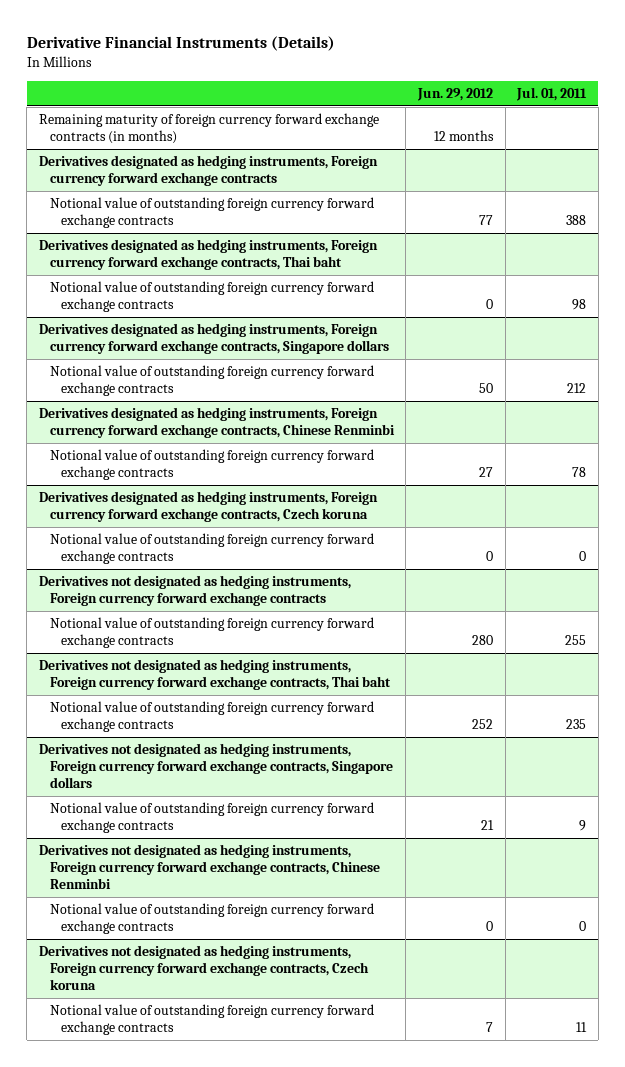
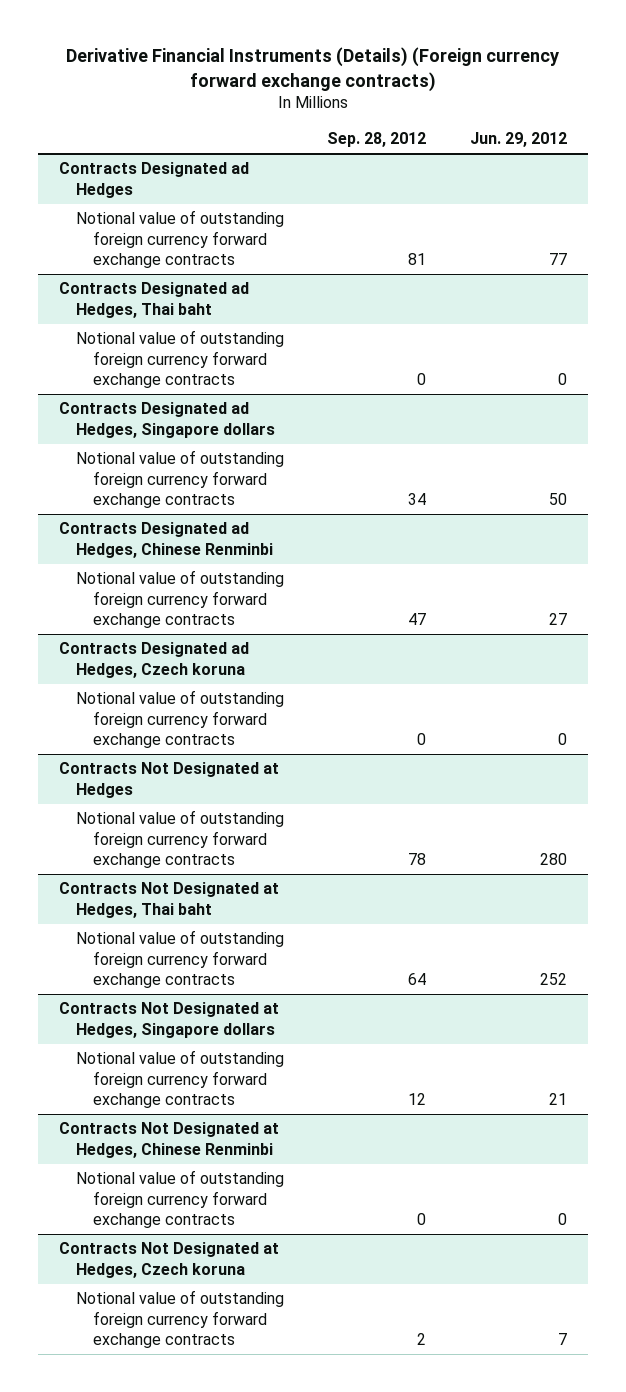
- Derivative Financial Instruments (Details)
+ Derivative Financial Instruments (Details) (Foreign currency forward exchange contracts)
- | Jun. 29, 2012 | Jul. 01, 2011
+ | Sep. 28, 2012 | Jun. 29, 2012
- Remaining maturity of foreign currency forward exchange contracts (in months) | 12 months |
- Derivatives designated as hedging instruments, Foreign currency forward exchange contracts
+ Contracts Designated ad Hedges
- Derivatives designated as hedging instruments, Foreign currency forward exchange contracts, Thai baht
+ Contracts Designated ad Hedges, Thai baht
- Derivatives designated as hedging instruments, Foreign currency forward exchange contracts, Singapore dollars
+ Contracts Designated ad Hedges, Singapore dollars
- Derivatives designated as hedging instruments, Foreign currency forward exchange contracts, Chinese Renminbi
+ Contracts Designated ad Hedges, Chinese Renminbi
- Derivatives designated as hedging instruments, Foreign currency forward exchange contracts, Czech koruna
+ Contracts Designated ad Hedges, Czech koruna
- Derivatives not designated as hedging instruments, Foreign currency forward exchange contracts
+ Contracts Not Designated at Hedges
- Derivatives not designated as hedging instruments, Foreign currency forward exchange contracts, Thai baht
+ Contracts Not Designated at Hedges, Thai baht
- Derivatives not designated as hedging instruments, Foreign currency forward exchange contracts, Singapore dollars
+ Contracts Not Designated at Hedges, Singapore dollars
- Derivatives not designated as hedging instruments, Foreign currency forward exchange contracts, Chinese Renminbi
+ Contracts Not Designated at Hedges, Chinese Renminbi
- Derivatives not designated as hedging instruments, Foreign currency forward exchange contracts, Czech koruna
+ Contracts Not Designated at Hedges, Czech koruna

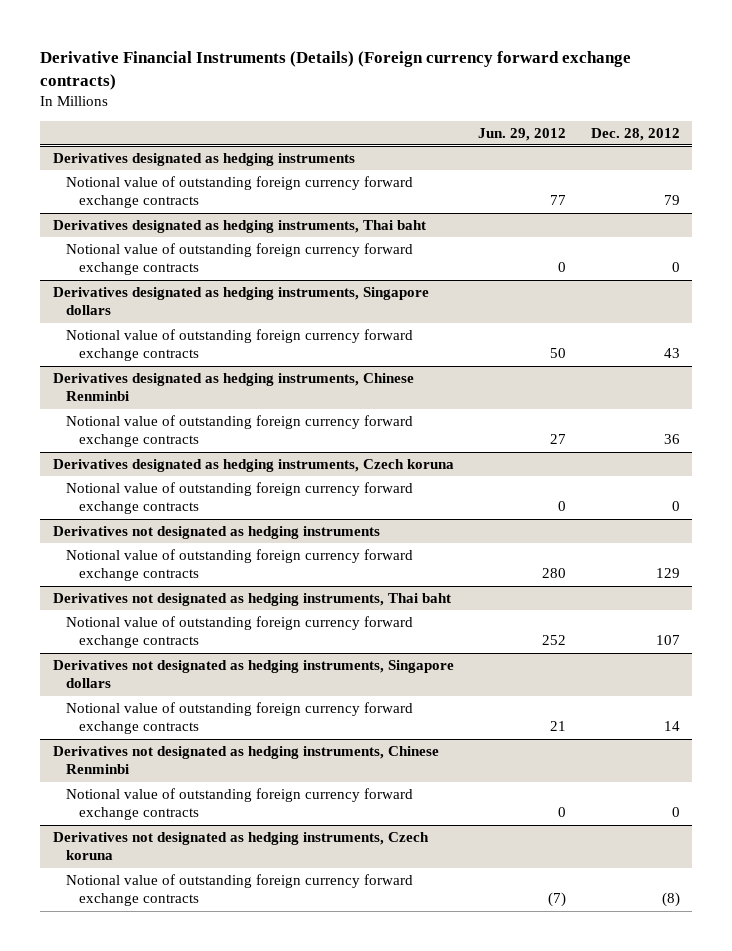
- | Sep. 28, 2012 | Jun. 29, 2012
+ | Jun. 29, 2012 | Dec. 28, 2012
- Contracts Designated ad Hedges
+ Derivatives designated as hedging instruments
- Contracts Designated ad Hedges, Thai baht
+ Derivatives designated as hedging instruments, Thai baht
- Contracts Designated ad Hedges, Singapore dollars
+ Derivatives designated as hedging instruments, Singapore dollars
- Contracts Designated ad Hedges, Chinese Renminbi
+ Derivatives designated as hedging instruments, Chinese Renminbi
- Contracts Designated ad Hedges, Czech koruna
+ Derivatives designated as hedging instruments, Czech koruna
- Contracts Not Designated at Hedges
+ Derivatives not designated as hedging instruments
- Contracts Not Designated at Hedges, Thai baht
+ Derivatives not designated as hedging instruments, Thai baht
- Contracts Not Designated at Hedges, Singapore dollars
+ Derivatives not designated as hedging instruments, Singapore dollars
- Contracts Not Designated at Hedges, Chinese Renminbi
+ Derivatives not designated as hedging instruments, Chinese Renminbi
- Contracts Not Designated at Hedges, Czech koruna
- Notional value of outstanding foreign currency forward exchange contracts | 2 | 7
+ Derivatives not designated as hedging instruments, Czech koruna
+ Notional value of outstanding foreign currency forward exchange contracts | (7) | (8)

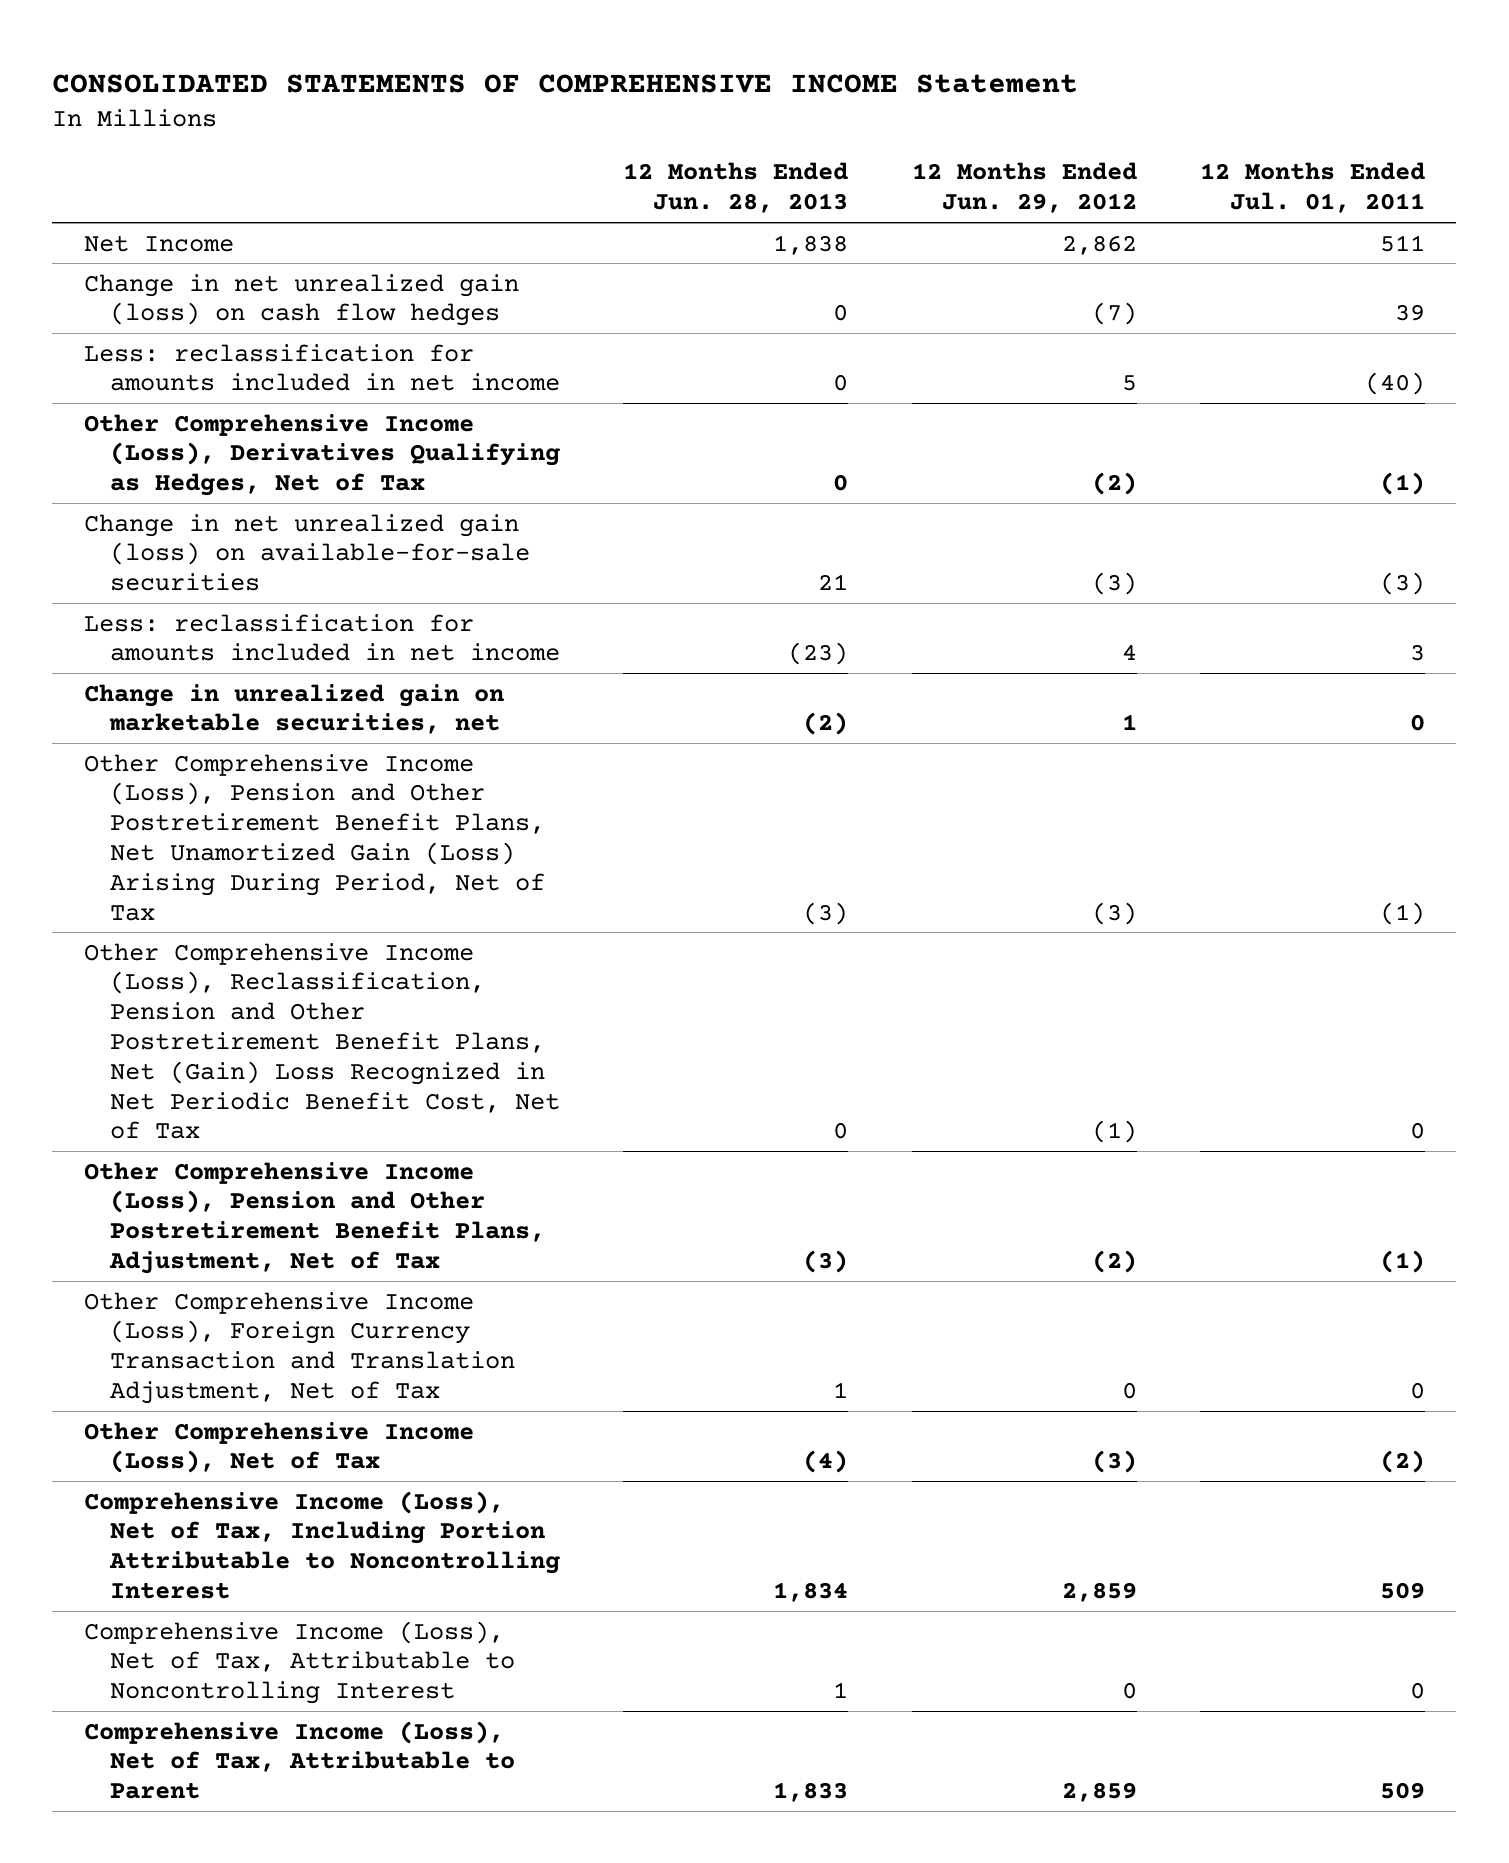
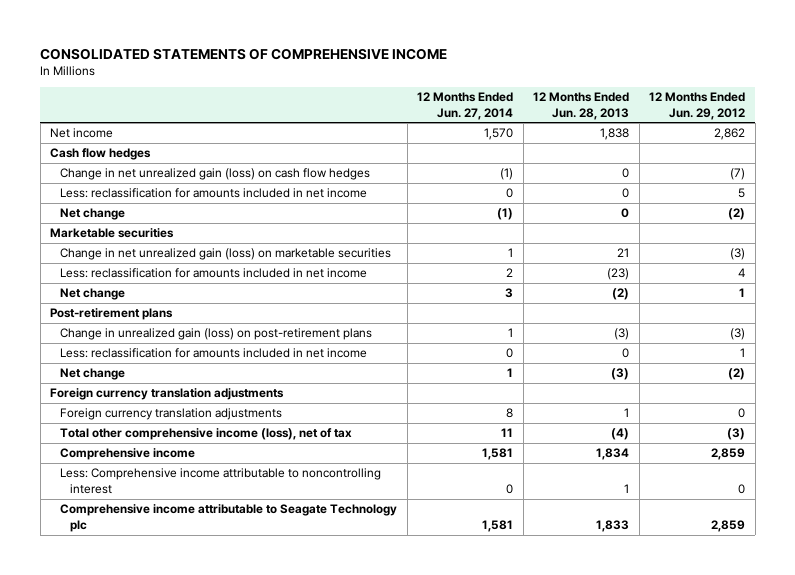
- CONSOLIDATED STATEMENTS OF COMPREHENSIVE INCOME Statement
+ CONSOLIDATED STATEMENTS OF COMPREHENSIVE INCOME
- | 12 Months Ended Jun. 28, 2013 | 12 Months Ended Jun. 29, 2012 | 12 Months Ended Jul. 01, 2011
+ | 12 Months Ended Jun. 27, 2014 | 12 Months Ended Jun. 28, 2013 | 12 Months Ended Jun. 29, 2012
- Net Income | 1,838 | 2,862 | 511
+ Net income | 1,570 | 1,838 | 2,862
+ Cash flow hedges
- Other Comprehensive Income (Loss), Derivatives Qualifying as Hedges, Net of Tax | 0 | (2) | (1)
- Change in net unrealized gain (loss) on available-for-sale securities | 21 | (3) | (3)
+ Net change | (1) | 0 | (2)
+ Marketable securities
+ Change in net unrealized gain (loss) on marketable securities | 1 | 21 | (3)
- Change in unrealized gain on marketable securities, net | (2) | 1 | 0
- Other Comprehensive Income (Loss), Pension and Other Postretirement Benefit Plans, Net Unamortized Gain (Loss) Arising During Period, Net of Tax | (3) | (3) | (1)
- Other Comprehensive Income (Loss), Reclassification, Pension and Other Postretirement Benefit Plans, Net (Gain) Loss Recognized in Net Periodic Benefit Cost, Net of Tax | 0 | (1) | 0
- Other Comprehensive Income (Loss), Pension and Other Postretirement Benefit Plans, Adjustment, Net of Tax | (3) | (2) | (1)
- Other Comprehensive Income (Loss), Foreign Currency Transaction and Translation Adjustment, Net of Tax | 1 | 0 | 0
- Other Comprehensive Income (Loss), Net of Tax | (4) | (3) | (2)
- Comprehensive Income (Loss), Net of Tax, Including Portion Attributable to Noncontrolling Interest | 1,834 | 2,859 | 509
- Comprehensive Income (Loss), Net of Tax, Attributable to Noncontrolling Interest | 1 | 0 | 0
- Comprehensive Income (Loss), Net of Tax, Attributable to Parent | 1,833 | 2,859 | 509
+ Net change | 3 | (2) | 1
+ Post-retirement plans
+ Change in unrealized gain (loss) on post-retirement plans | 1 | (3) | (3)
+ Less: reclassification for amounts included in net income | 0 | 0 | 1
+ Net change | 1 | (3) | (2)
+ Foreign currency translation adjustments
+ Foreign currency translation adjustments | 8 | 1 | 0
+ Total other comprehensive income (loss), net of tax | 11 | (4) | (3)
+ Comprehensive income | 1,581 | 1,834 | 2,859
+ Less: Comprehensive income attributable to noncontrolling interest | 0 | 1 | 0
+ Comprehensive income attributable to Seagate Technology plc | 1,581 | 1,833 | 2,859

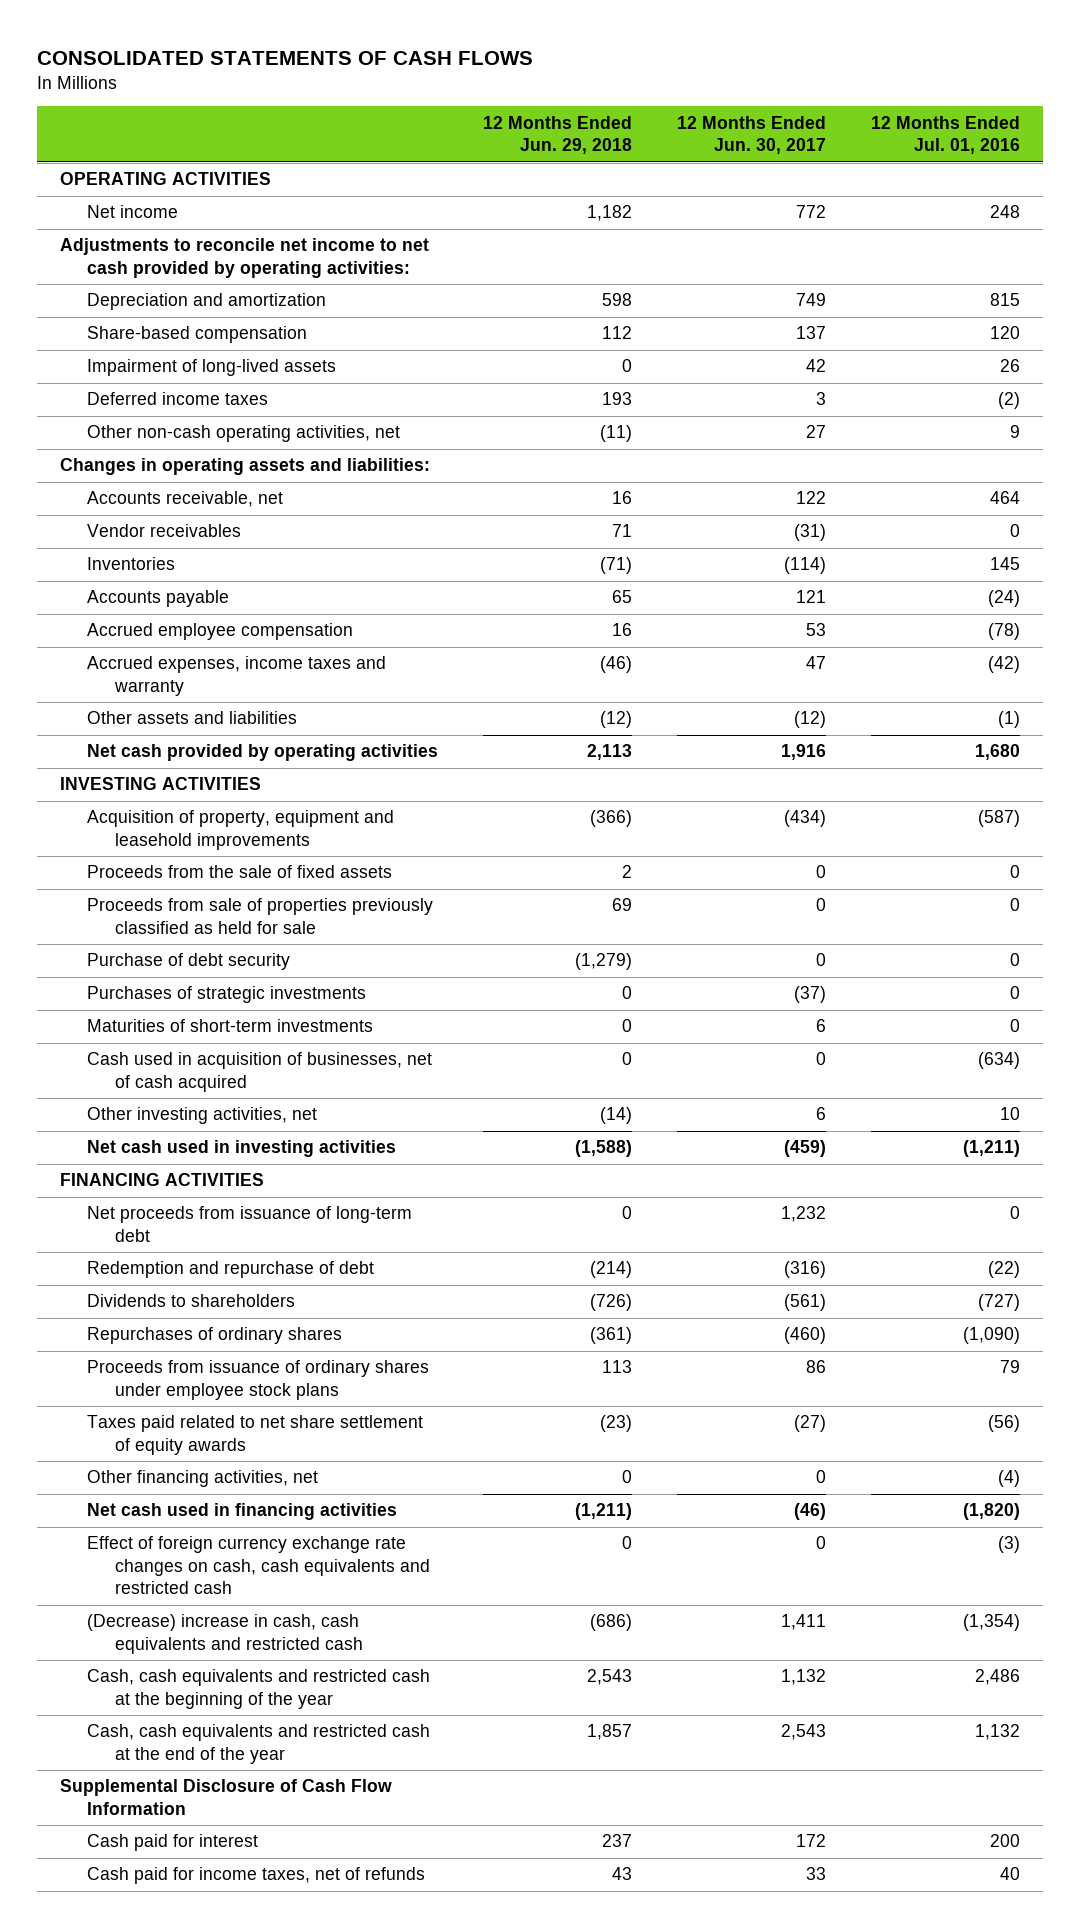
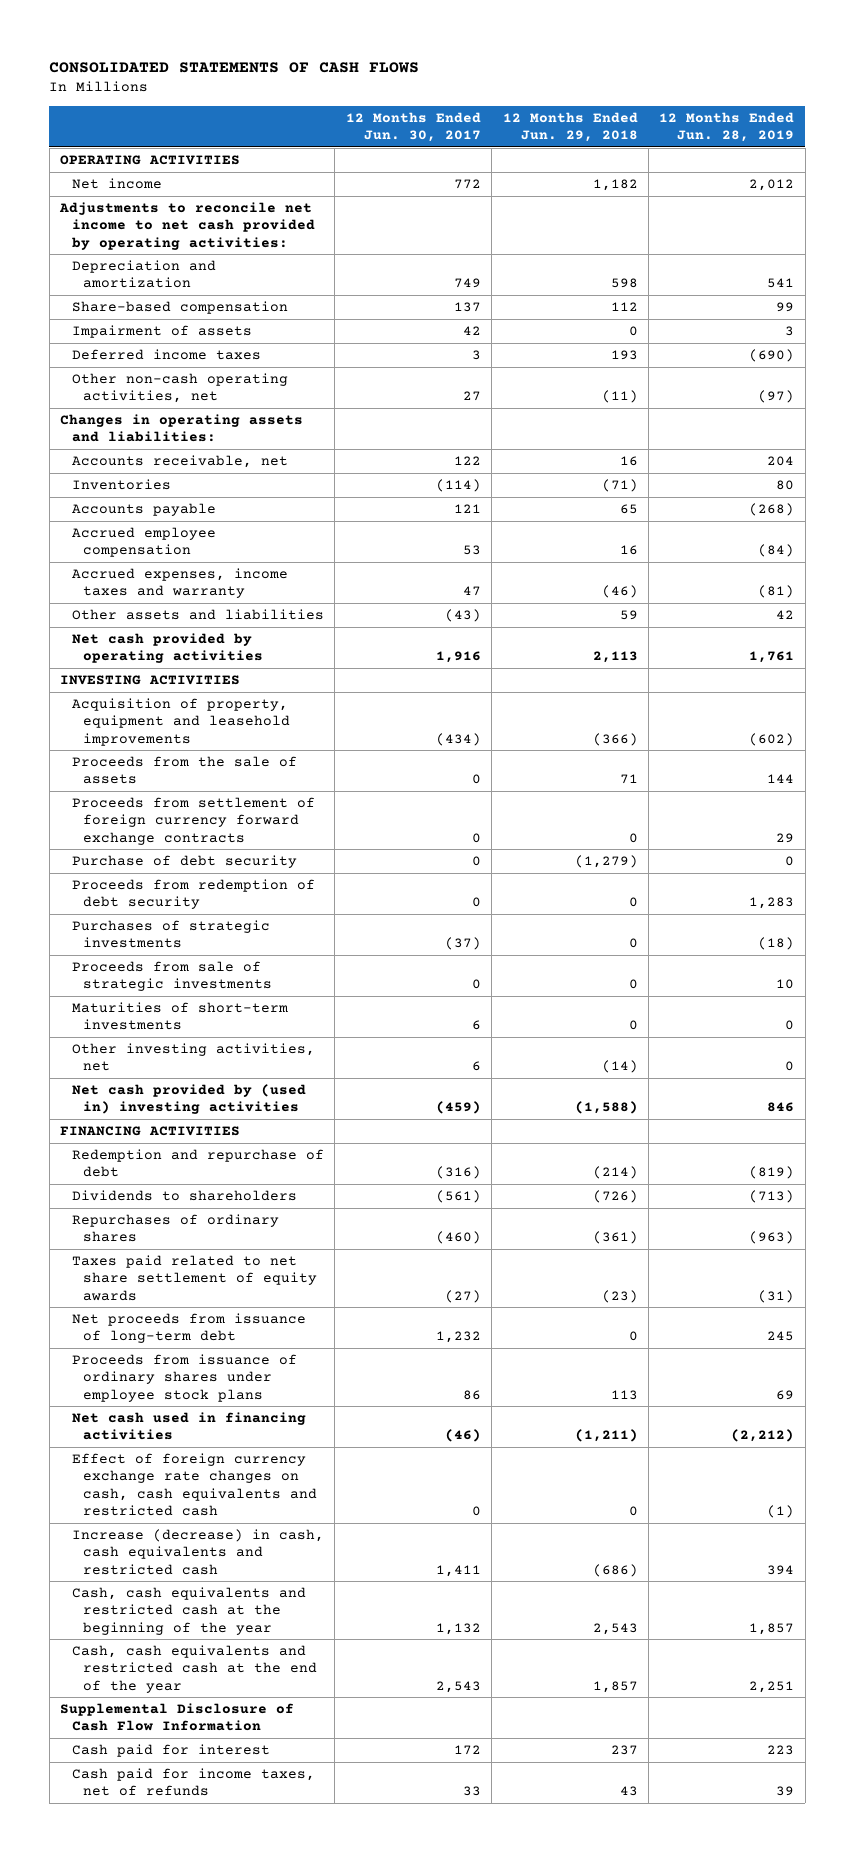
- | 12 Months Ended Jun. 29, 2018 | 12 Months Ended Jun. 30, 2017 | 12 Months Ended Jul. 01, 2016
+ | 12 Months Ended Jun. 30, 2017 | 12 Months Ended Jun. 29, 2018 | 12 Months Ended Jun. 28, 2019
- Impairment of long-lived assets | 0 | 42 | 26
+ Impairment of assets | 42 | 0 | 3
- Vendor receivables | 71 | (31) | 0
- Other assets and liabilities | (12) | (12) | (1)
+ Other assets and liabilities | (43) | 59 | 42
- Proceeds from the sale of fixed assets | 2 | 0 | 0
- Proceeds from sale of properties previously classified as held for sale | 69 | 0 | 0
+ Proceeds from the sale of assets | 0 | 71 | 144
+ Proceeds from settlement of foreign currency forward exchange contracts | 0 | 0 | 29
+ Proceeds from redemption of debt security | 0 | 0 | 1,283
+ Proceeds from sale of strategic investments | 0 | 0 | 10
- Cash used in acquisition of businesses, net of cash acquired | 0 | 0 | (634)
- Net cash used in investing activities | (1,588) | (459) | (1,211)
+ Net cash provided by (used in) investing activities | (459) | (1,588) | 846
- Other financing activities, net | 0 | 0 | (4)
moved down: Net proceeds from issuance of long-term debt | 1,232 | 0 | 245
moved down: Proceeds from issuance of ordinary shares under employee stock plans | 86 | 113 | 69
- (Decrease) increase in cash, cash equivalents and restricted cash | (686) | 1,411 | (1,354)
+ Increase (decrease) in cash, cash equivalents and restricted cash | 1,411 | (686) | 394

